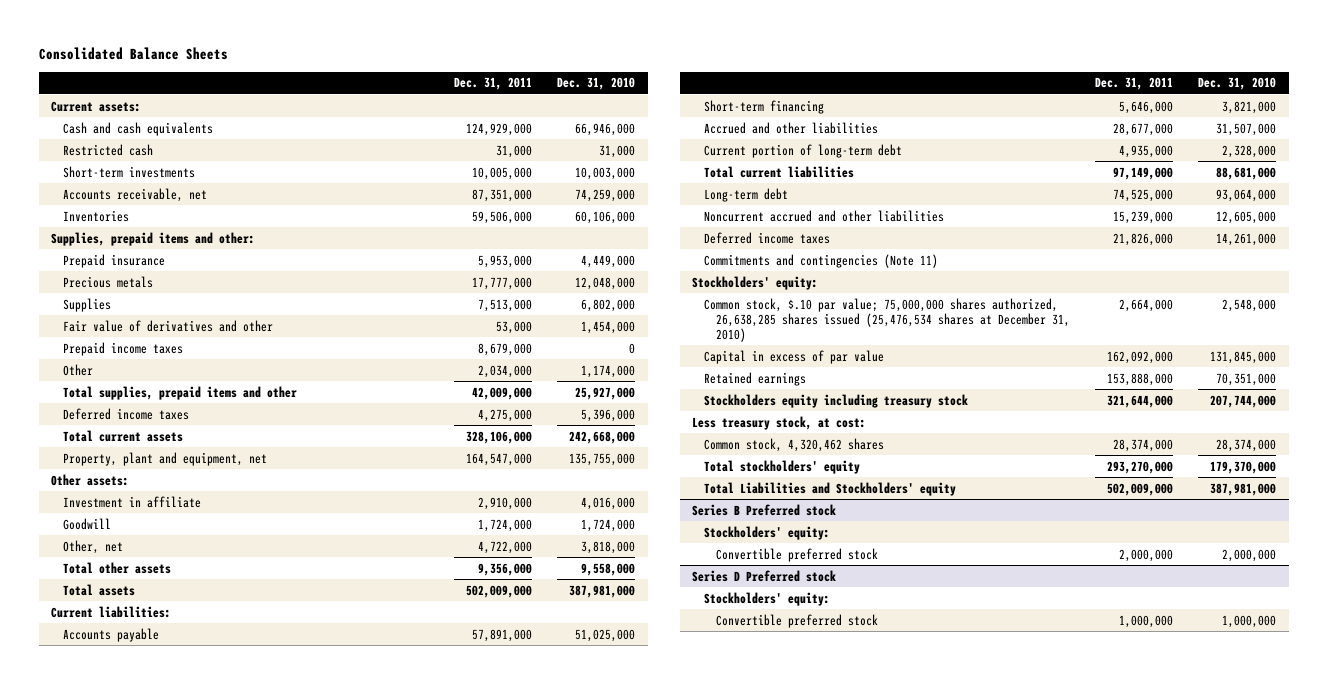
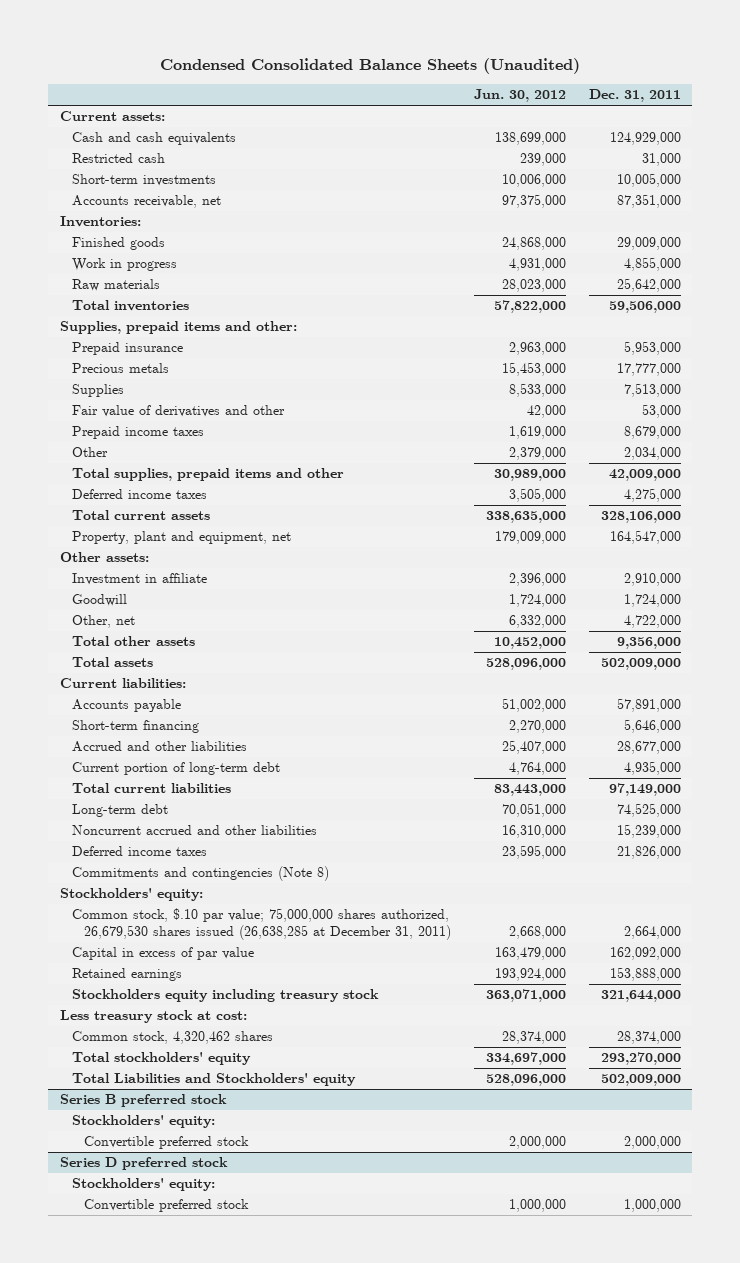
- Consolidated Balance Sheets
+ Condensed Consolidated Balance Sheets (Unaudited)
- | Dec. 31, 2011 | Dec. 31, 2010
+ | Jun. 30, 2012 | Dec. 31, 2011
- Inventories | 59,506,000 | 60,106,000
+ Inventories:
+ Finished goods | 24,868,000 | 29,009,000
+ Work in progress | 4,931,000 | 4,855,000
+ Raw materials | 28,023,000 | 25,642,000
+ Total inventories | 57,822,000 | 59,506,000
- Commitments and contingencies (Note 11)
+ Commitments and contingencies (Note 8)
- Common stock, $.10 par value; 75,000,000 shares authorized, 26,638,285 shares issued (25,476,534 shares at December 31, 2010) | 2,664,000 | 2,548,000
+ Common stock, $.10 par value; 75,000,000 shares authorized, 26,679,530 shares issued (26,638,285 at December 31, 2011) | 2,668,000 | 2,664,000
- Less treasury stock, at cost:
+ Less treasury stock at cost:
- Series B Preferred stock
+ Series B preferred stock
- Series D Preferred stock
+ Series D preferred stock

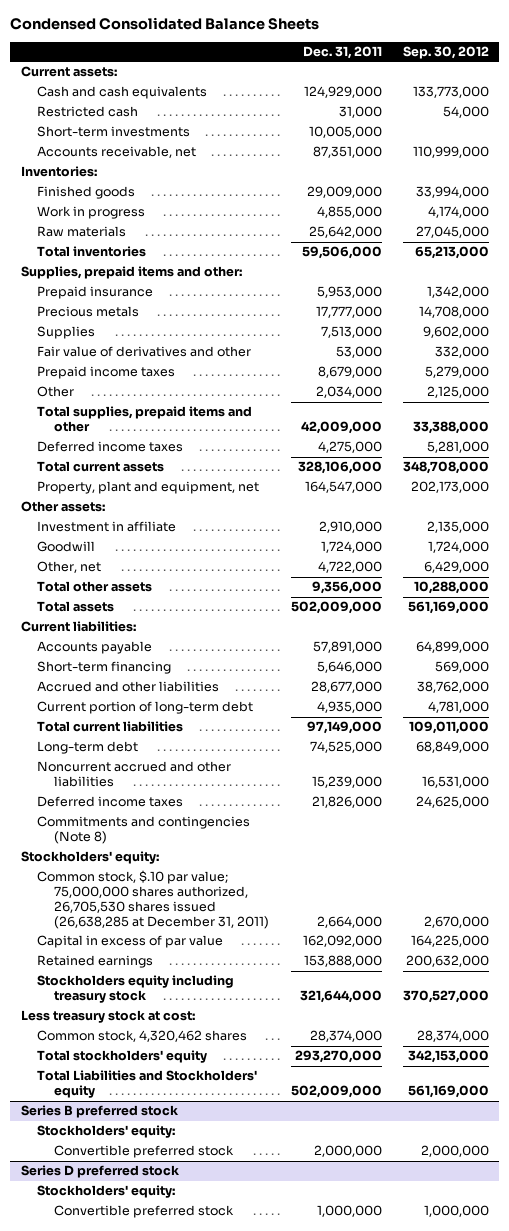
- Condensed Consolidated Balance Sheets (Unaudited)
+ Condensed Consolidated Balance Sheets
- | Jun. 30, 2012 | Dec. 31, 2011
+ | Dec. 31, 2011 | Sep. 30, 2012
- Common stock, $.10 par value; 75,000,000 shares authorized, 26,679,530 shares issued (26,638,285 at December 31, 2011) | 2,668,000 | 2,664,000
+ Common stock, $.10 par value; 75,000,000 shares authorized, 26,705,530 shares issued (26,638,285 at December 31, 2011) | 2,664,000 | 2,670,000

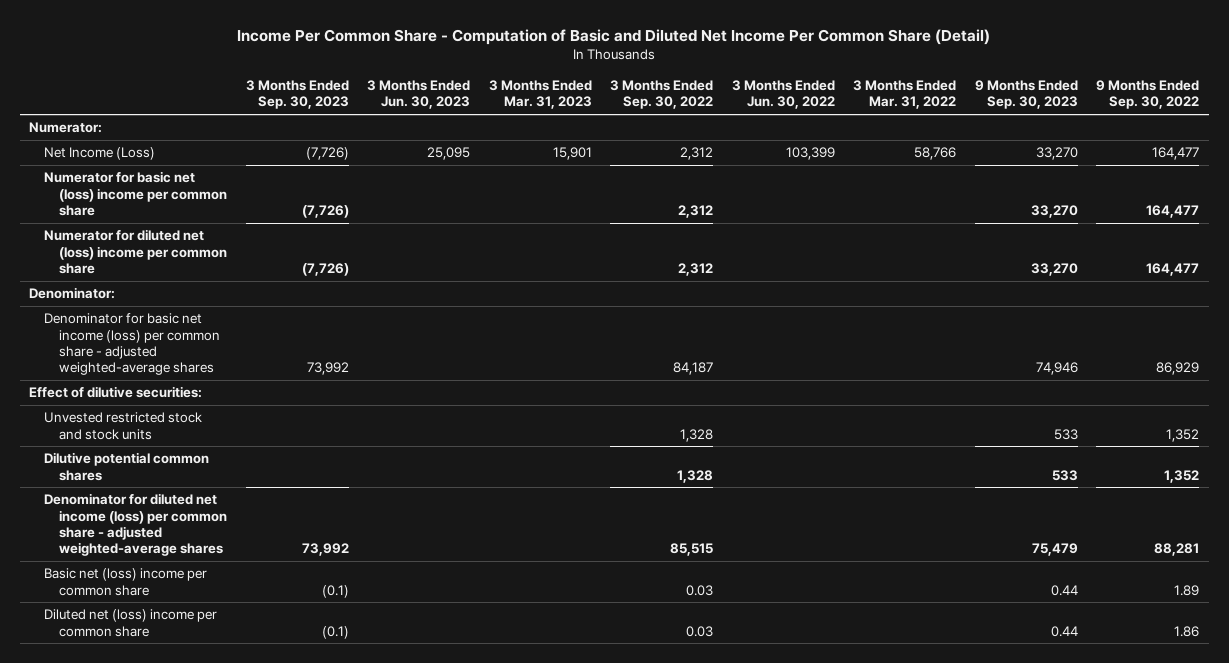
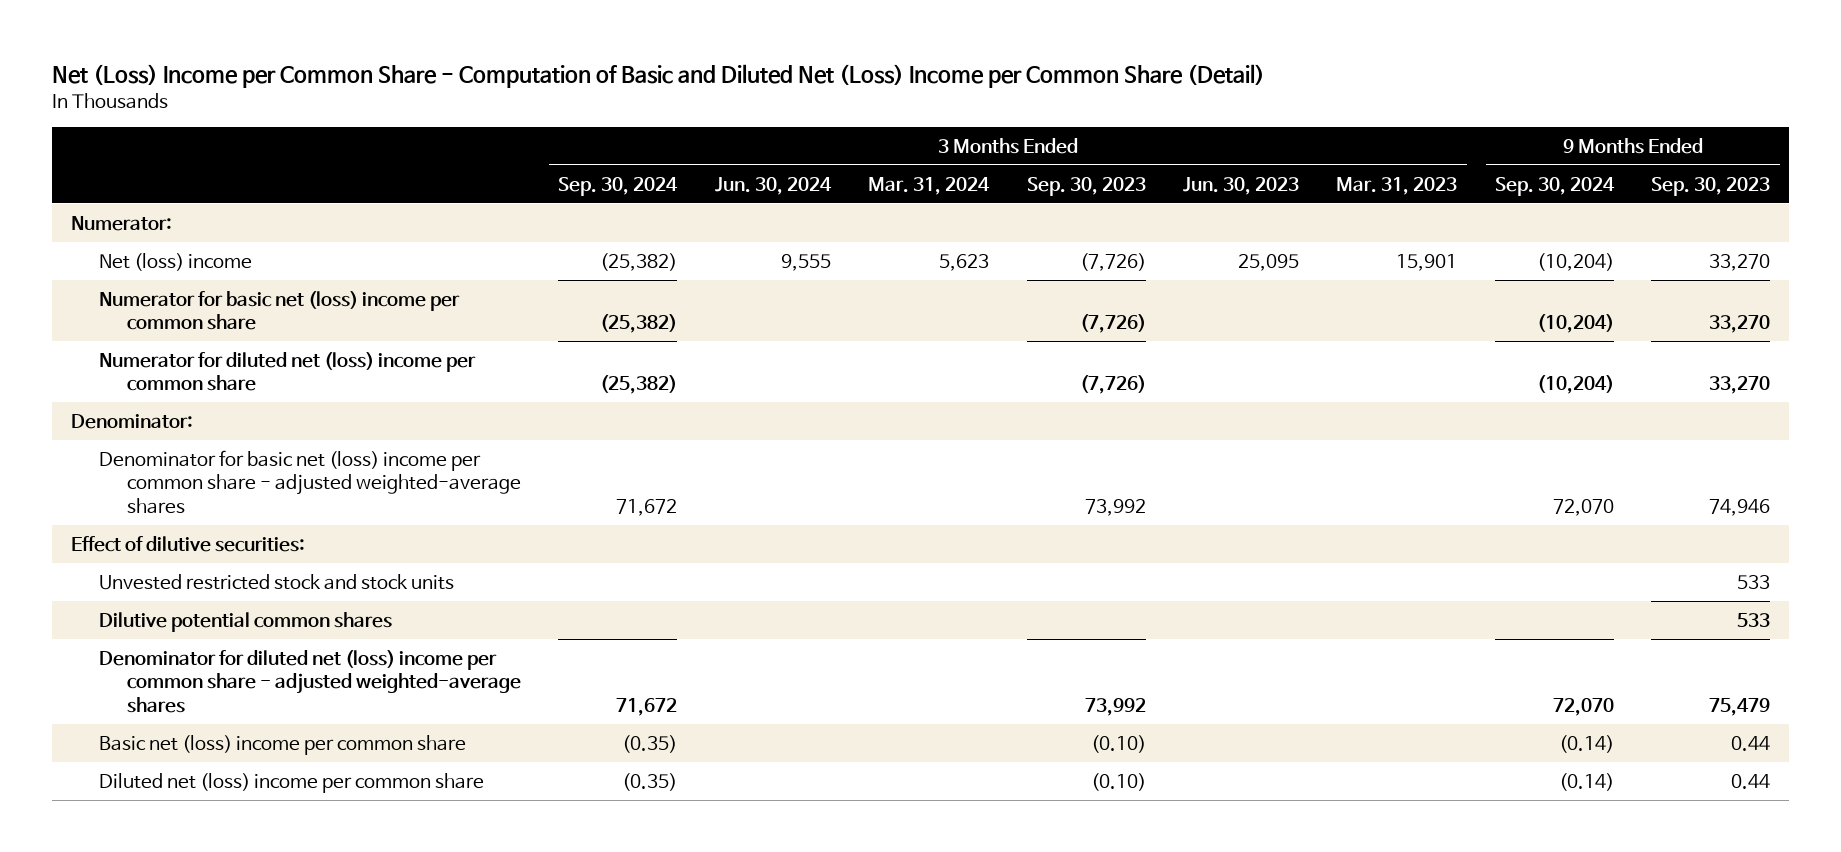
- Income Per Common Share - Computation of Basic and Diluted Net Income Per Common Share (Detail)
+ Net (Loss) Income per Common Share - Computation of Basic and Diluted Net (Loss) Income per Common Share (Detail)
- | 3 Months Ended Sep. 30, 2023 | 3 Months Ended Jun. 30, 2023 | 3 Months Ended Mar. 31, 2023 | 3 Months Ended Sep. 30, 2022 | 3 Months Ended Jun. 30, 2022 | 3 Months Ended Mar. 31, 2022 | 9 Months Ended Sep. 30, 2023 | 9 Months Ended Sep. 30, 2022
+ | 3 Months Ended Sep. 30, 2024 | 3 Months Ended Jun. 30, 2024 | 3 Months Ended Mar. 31, 2024 | 3 Months Ended Sep. 30, 2023 | 3 Months Ended Jun. 30, 2023 | 3 Months Ended Mar. 31, 2023 | 9 Months Ended Sep. 30, 2024 | 9 Months Ended Sep. 30, 2023
- Net Income (Loss) | (7,726) | 25,095 | 15,901 | 2,312 | 103,399 | 58,766 | 33,270 | 164,477
+ Net (loss) income | (25,382) | 9,555 | 5,623 | (7,726) | 25,095 | 15,901 | (10,204) | 33,270
- Denominator for basic net income (loss) per common share - adjusted weighted-average shares | 73,992 | | | 84,187 | | | 74,946 | 86,929
+ Denominator for basic net (loss) income per common share - adjusted weighted-average shares | 71,672 | | | 73,992 | | | 72,070 | 74,946
- Denominator for diluted net income (loss) per common share - adjusted weighted-average shares | 73,992 | | | 85,515 | | | 75,479 | 88,281
- Basic net (loss) income per common share | (0.1) | | | 0.03 | | | 0.44 | 1.89
- Diluted net (loss) income per common share | (0.1) | | | 0.03 | | | 0.44 | 1.86
+ Denominator for diluted net (loss) income per common share - adjusted weighted-average shares | 71,672 | | | 73,992 | | | 72,070 | 75,479
+ Basic net (loss) income per common share | (0.35) | | | (0.10) | | | (0.14) | 0.44
+ Diluted net (loss) income per common share | (0.35) | | | (0.10) | | | (0.14) | 0.44

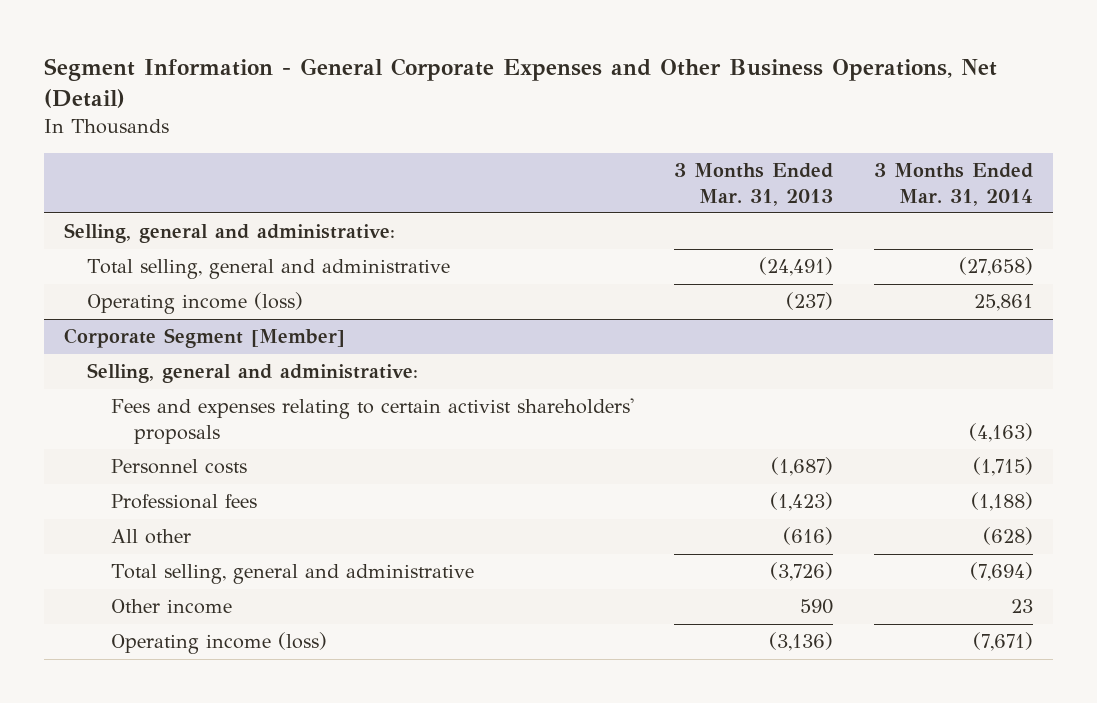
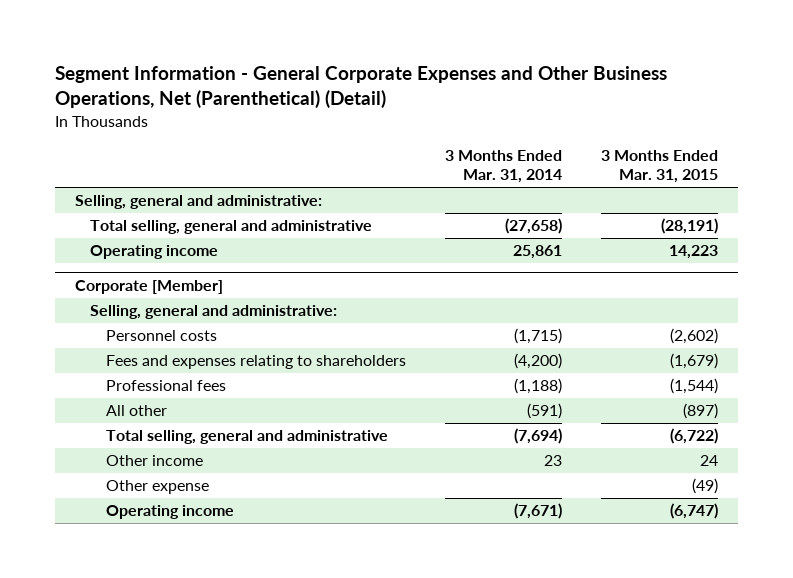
- Segment Information - General Corporate Expenses and Other Business Operations, Net (Detail)
+ Segment Information - General Corporate Expenses and Other Business Operations, Net (Parenthetical) (Detail)
- | 3 Months Ended Mar. 31, 2013 | 3 Months Ended Mar. 31, 2014
+ | 3 Months Ended Mar. 31, 2014 | 3 Months Ended Mar. 31, 2015
- Operating income (loss) | (237) | 25,861
- Corporate Segment [Member]
+ Operating income | 25,861 | 14,223
+ Corporate [Member]
- Fees and expenses relating to certain activist shareholders' proposals | | (4,163)
+ Fees and expenses relating to shareholders | (4,200) | (1,679)
- All other | (616) | (628)
+ All other | (591) | (897)
- Operating income (loss) | (3,136) | (7,671)
+ Other expense | | (49)
+ Operating income | (7,671) | (6,747)

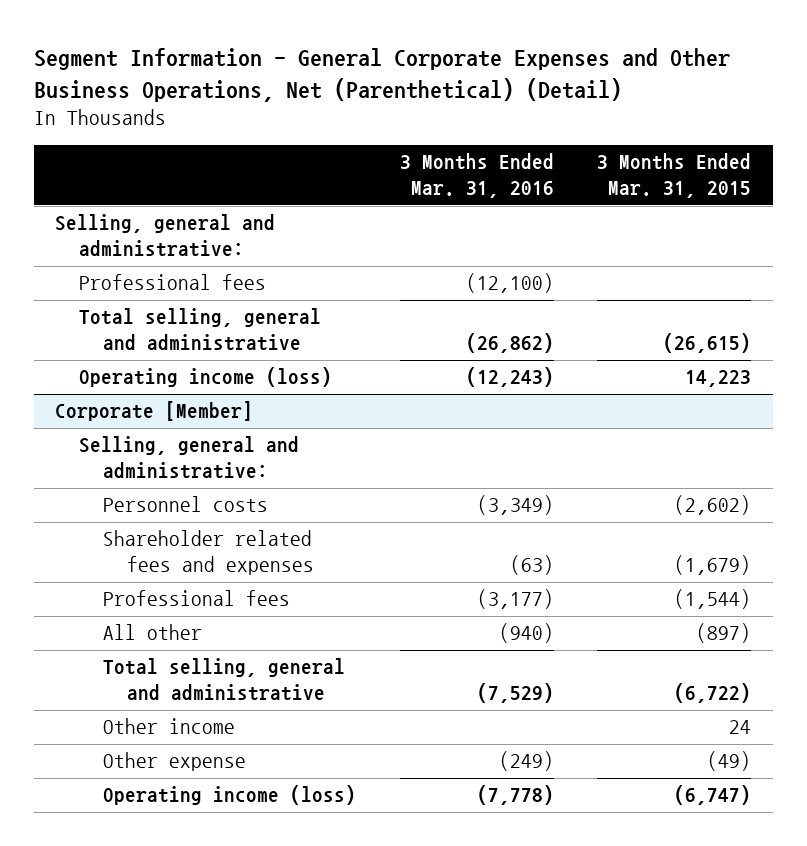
- | 3 Months Ended Mar. 31, 2014 | 3 Months Ended Mar. 31, 2015
+ | 3 Months Ended Mar. 31, 2016 | 3 Months Ended Mar. 31, 2015
- Total selling, general and administrative | (27,658) | (28,191)
- Operating income | 25,861 | 14,223
+ Professional fees | (12,100) |
+ Total selling, general and administrative | (26,862) | (26,615)
+ Operating income (loss) | (12,243) | 14,223
@ Corporate [Member]
- Fees and expenses relating to shareholders | (4,200) | (1,679)
+ Shareholder related fees and expenses | (63) | (1,679)
- Operating income | (7,671) | (6,747)
+ Operating income (loss) | (7,778) | (6,747)

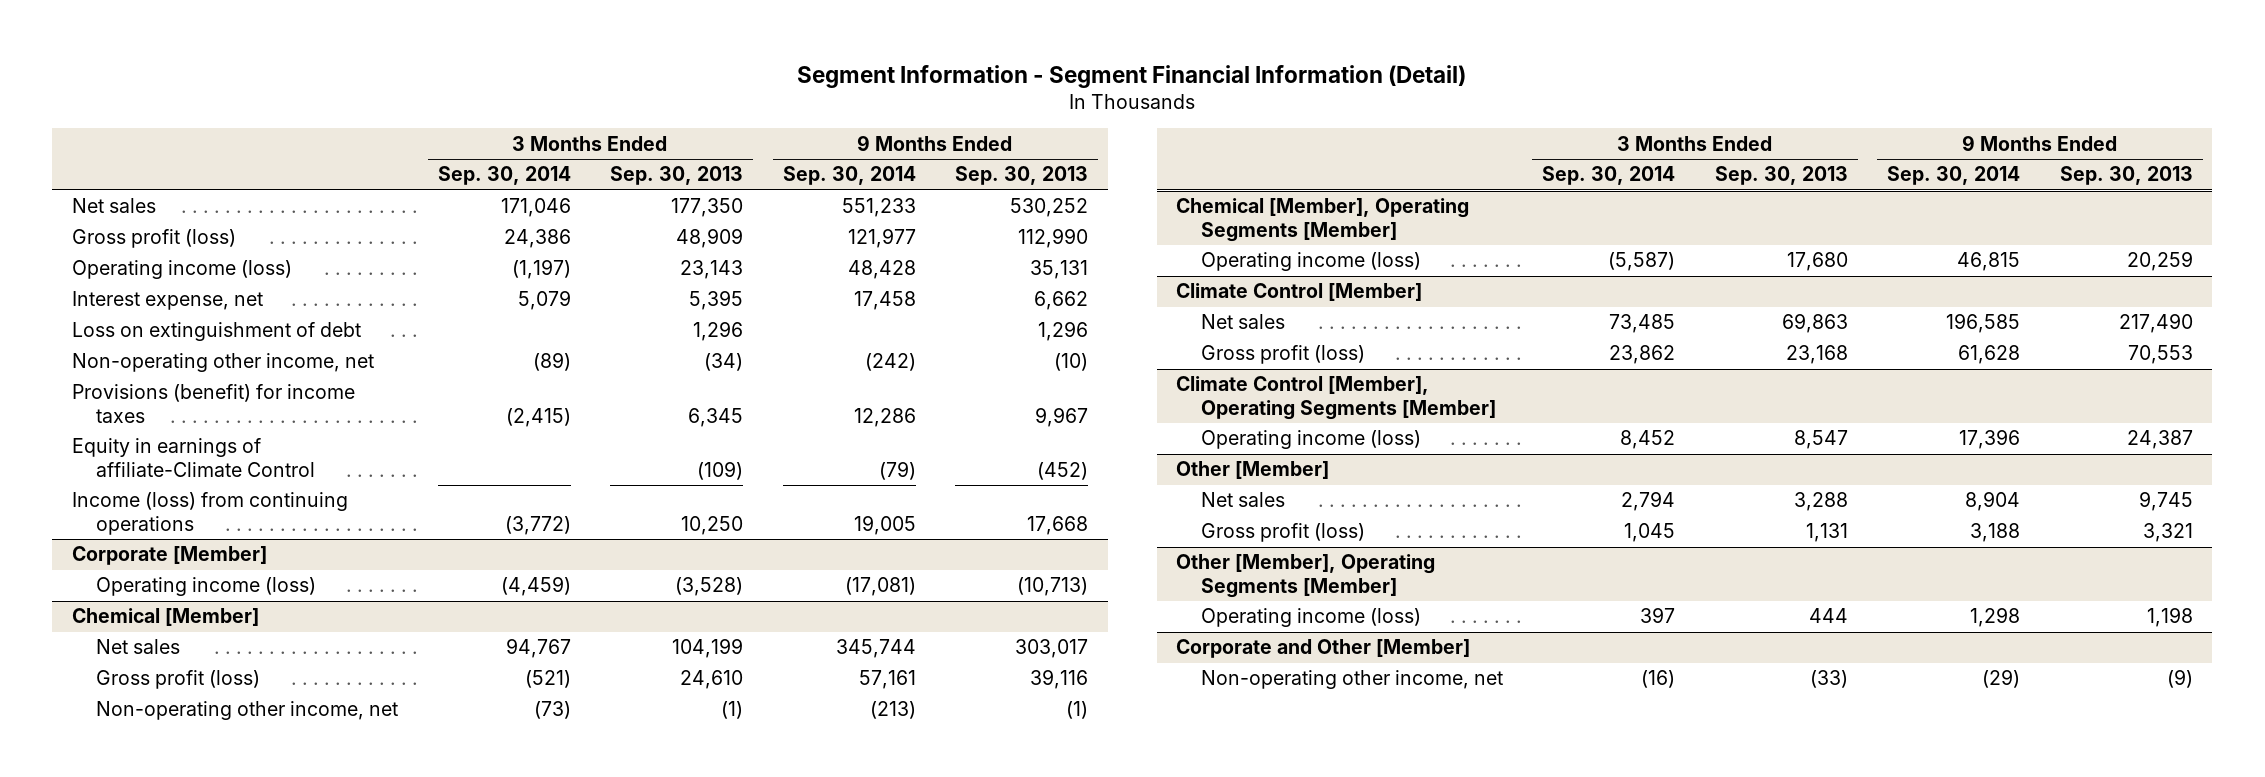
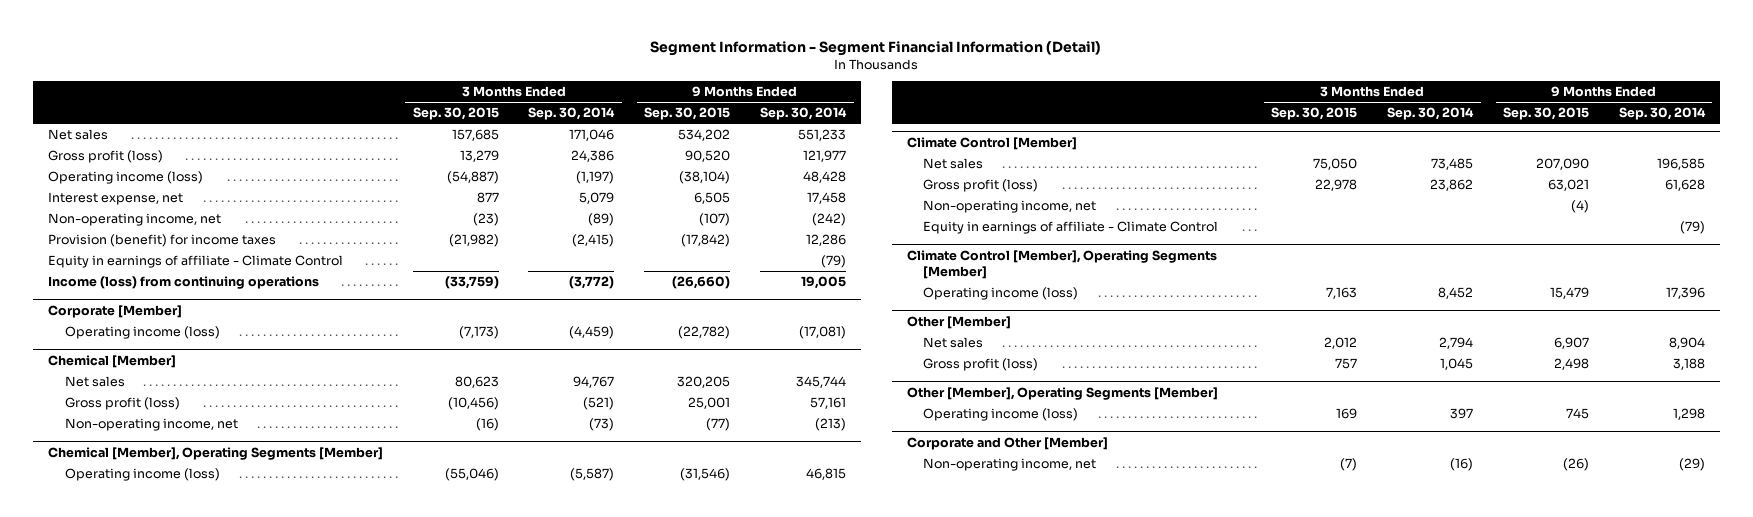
- | 3 Months Ended Sep. 30, 2014 | 3 Months Ended Sep. 30, 2013 | 9 Months Ended Sep. 30, 2014 | 9 Months Ended Sep. 30, 2013
+ | 3 Months Ended Sep. 30, 2015 | 3 Months Ended Sep. 30, 2014 | 9 Months Ended Sep. 30, 2015 | 9 Months Ended Sep. 30, 2014
- Loss on extinguishment of debt | | 1,296 | | 1,296
- Non-operating other income, net | (89) | (34) | (242) | (10)
- Provisions (benefit) for income taxes | (2,415) | 6,345 | 12,286 | 9,967
- Equity in earnings of affiliate-Climate Control | | (109) | (79) | (452)
+ Non-operating income, net | (23) | (89) | (107) | (242)
+ Provision (benefit) for income taxes | (21,982) | (2,415) | (17,842) | 12,286
+ Equity in earnings of affiliate - Climate Control | | | | (79)
@ Chemical [Member]
- Non-operating other income, net | (73) | (1) | (213) | (1)
+ Non-operating income, net | (16) | (73) | (77) | (213)
@ Climate Control [Member]
+ Non-operating income, net | | | (4) |
+ Equity in earnings of affiliate - Climate Control | | | | (79)
@ Corporate and Other [Member]
- Non-operating other income, net | (16) | (33) | (29) | (9)
+ Non-operating income, net | (7) | (16) | (26) | (29)

